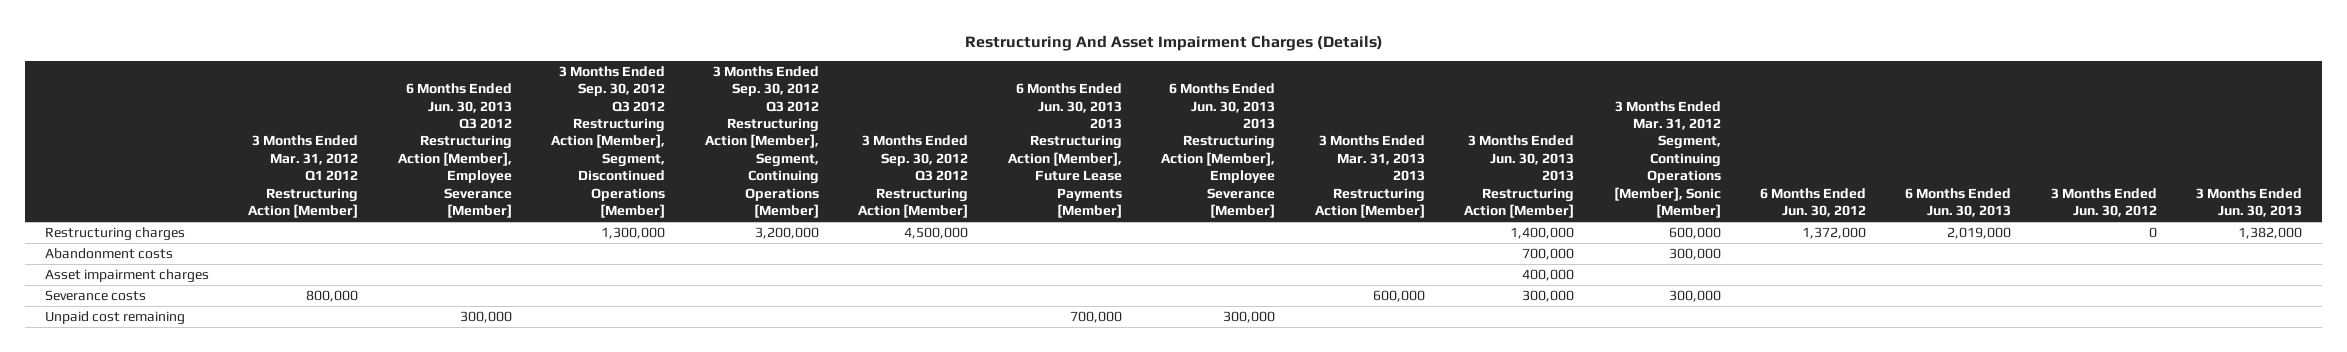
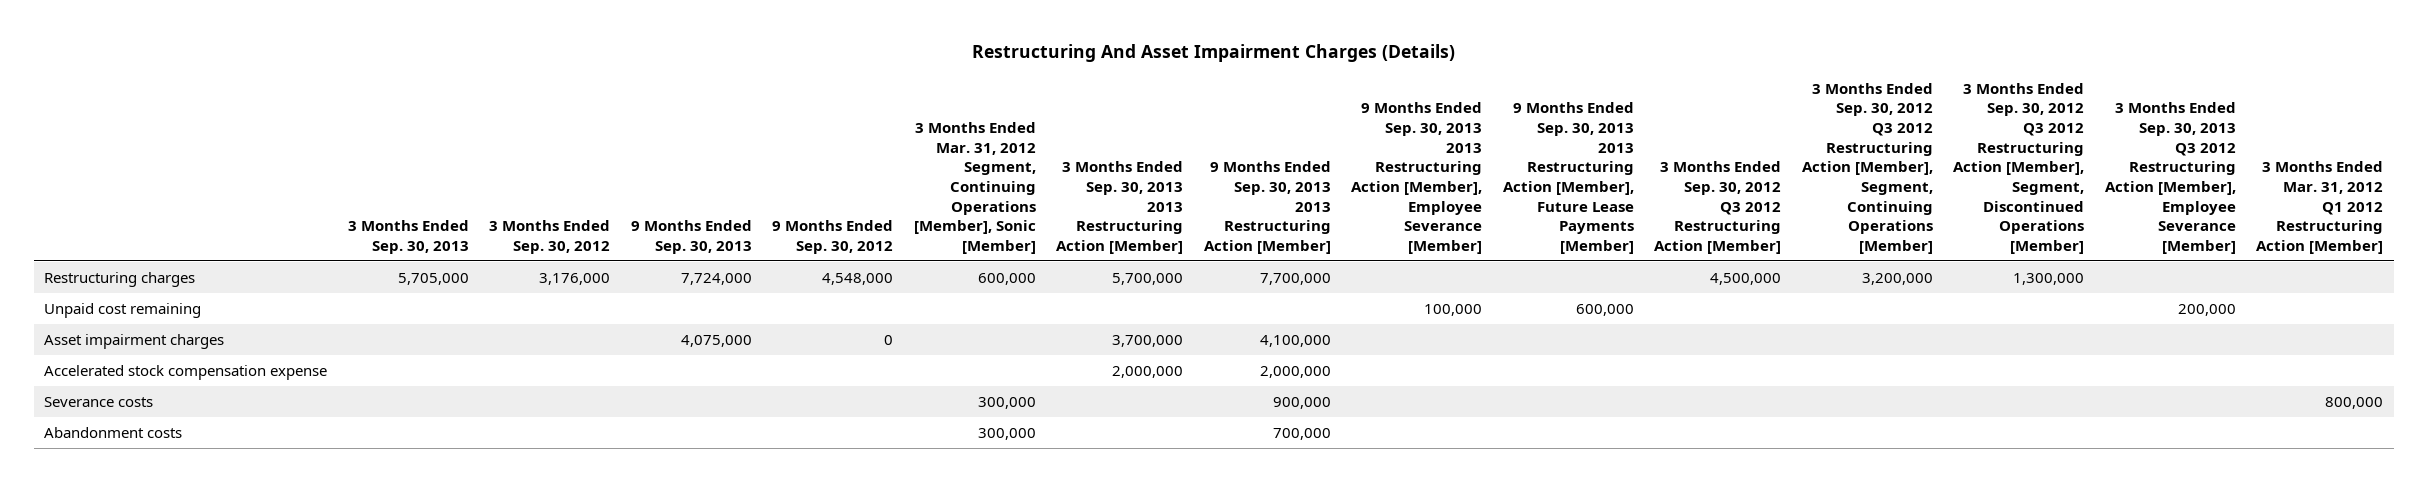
- | 3 Months Ended Mar. 31, 2012 Q1 2012 Restructuring Action [Member] | 6 Months Ended Jun. 30, 2013 Q3 2012 Restructuring Action [Member], Employee Severance [Member] | 3 Months Ended Sep. 30, 2012 Q3 2012 Restructuring Action [Member], Segment, Discontinued Operations [Member] | 3 Months Ended Sep. 30, 2012 Q3 2012 Restructuring Action [Member], Segment, Continuing Operations [Member] | 3 Months Ended Sep. 30, 2012 Q3 2012 Restructuring Action [Member] | 6 Months Ended Jun. 30, 2013 2013 Restructuring Action [Member], Future Lease Payments [Member] | 6 Months Ended Jun. 30, 2013 2013 Restructuring Action [Member], Employee Severance [Member] | 3 Months Ended Mar. 31, 2013 2013 Restructuring Action [Member] | 3 Months Ended Jun. 30, 2013 2013 Restructuring Action [Member] | 3 Months Ended Mar. 31, 2012 Segment, Continuing Operations [Member], Sonic [Member] | 6 Months Ended Jun. 30, 2012 | 6 Months Ended Jun. 30, 2013 | 3 Months Ended Jun. 30, 2012 | 3 Months Ended Jun. 30, 2013
+ | 3 Months Ended Sep. 30, 2013 | 3 Months Ended Sep. 30, 2012 | 9 Months Ended Sep. 30, 2013 | 9 Months Ended Sep. 30, 2012 | 3 Months Ended Mar. 31, 2012 Segment, Continuing Operations [Member], Sonic [Member] | 3 Months Ended Sep. 30, 2013 2013 Restructuring Action [Member] | 9 Months Ended Sep. 30, 2013 2013 Restructuring Action [Member] | 9 Months Ended Sep. 30, 2013 2013 Restructuring Action [Member], Employee Severance [Member] | 9 Months Ended Sep. 30, 2013 2013 Restructuring Action [Member], Future Lease Payments [Member] | 3 Months Ended Sep. 30, 2012 Q3 2012 Restructuring Action [Member] | 3 Months Ended Sep. 30, 2012 Q3 2012 Restructuring Action [Member], Segment, Continuing Operations [Member] | 3 Months Ended Sep. 30, 2012 Q3 2012 Restructuring Action [Member], Segment, Discontinued Operations [Member] | 3 Months Ended Sep. 30, 2013 Q3 2012 Restructuring Action [Member], Employee Severance [Member] | 3 Months Ended Mar. 31, 2012 Q1 2012 Restructuring Action [Member]
moved up: Unpaid cost remaining | | | | | | | | 100,000 | 600,000 | | | | 200,000 |
+ Accelerated stock compensation expense | | | | | | 2,000,000 | 2,000,000 | | | | | | |
moved down: Abandonment costs | | | | | 300,000 | | 700,000 | | | | | | |

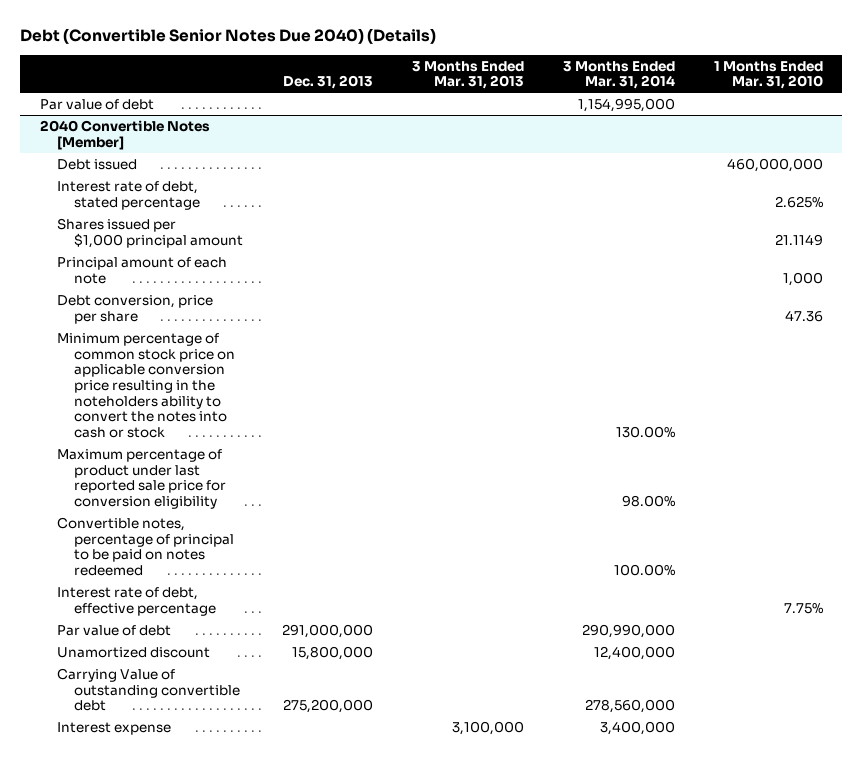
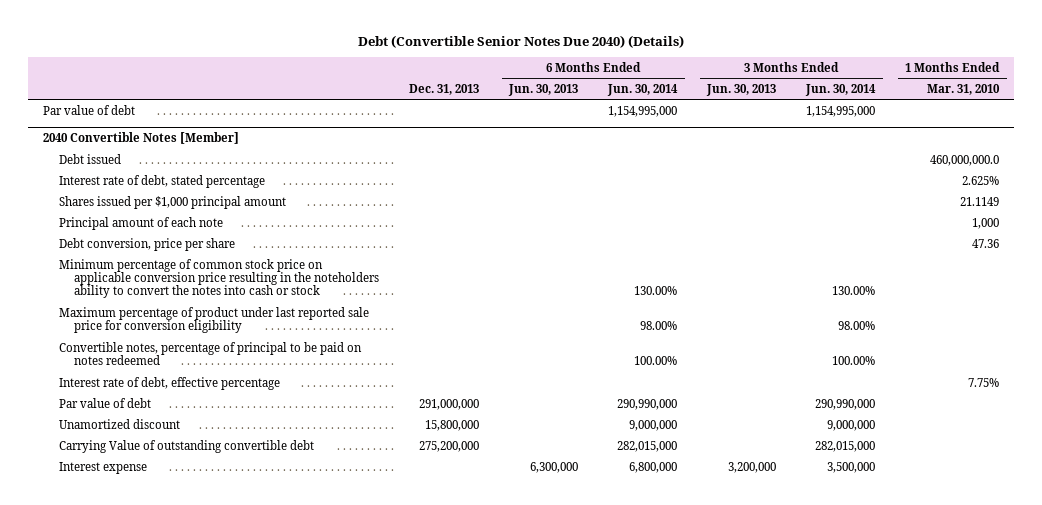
- | Dec. 31, 2013 | 3 Months Ended Mar. 31, 2013 | 3 Months Ended Mar. 31, 2014 | 1 Months Ended Mar. 31, 2010
+ | Dec. 31, 2013 | 6 Months Ended Jun. 30, 2013 | 6 Months Ended Jun. 30, 2014 | 3 Months Ended Jun. 30, 2013 | 3 Months Ended Jun. 30, 2014 | 1 Months Ended Mar. 31, 2010
@ 2040 Convertible Notes [Member]
- Debt issued | | | | 460,000,000
+ Debt issued | | | | | | 460,000,000.0

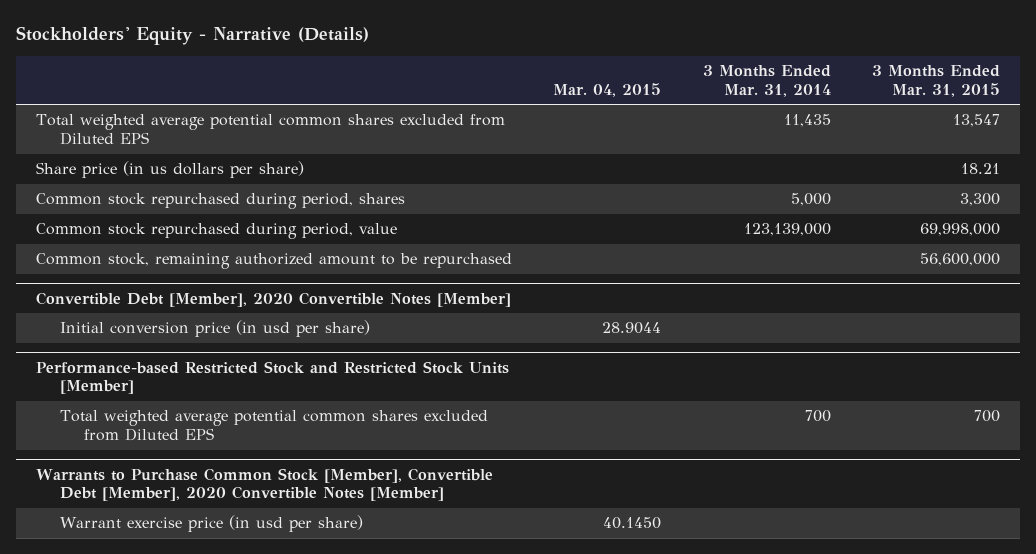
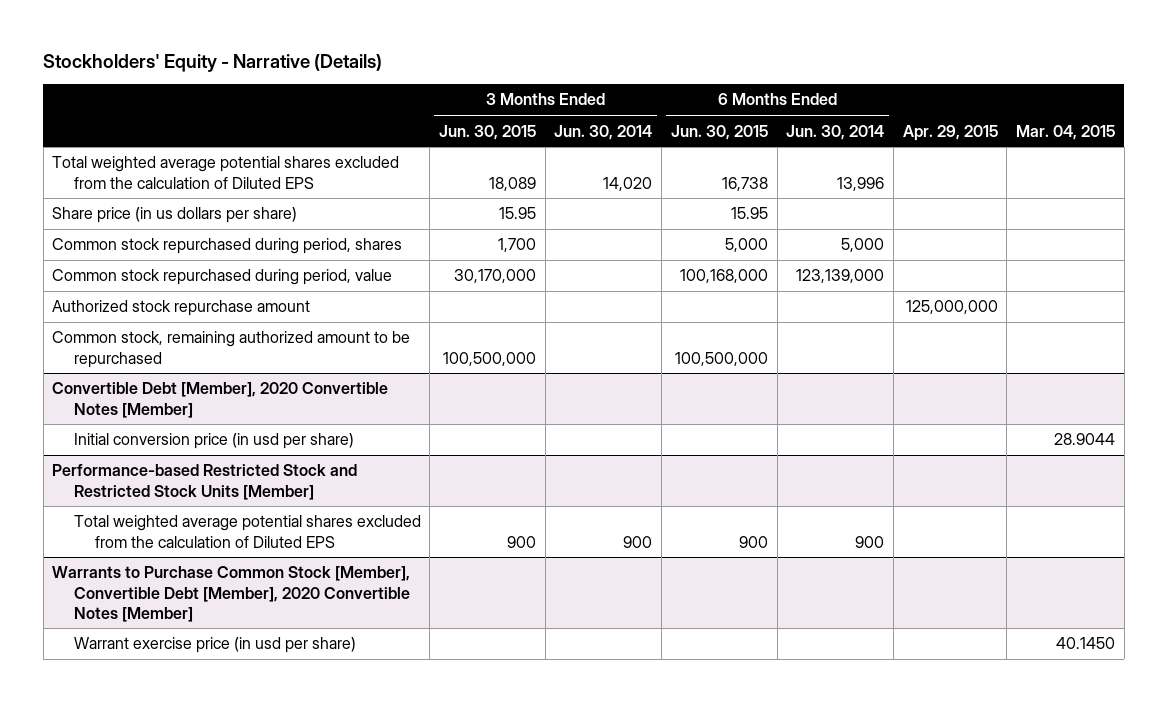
- | Mar. 04, 2015 | 3 Months Ended Mar. 31, 2014 | 3 Months Ended Mar. 31, 2015
+ | 3 Months Ended Jun. 30, 2015 | 3 Months Ended Jun. 30, 2014 | 6 Months Ended Jun. 30, 2015 | 6 Months Ended Jun. 30, 2014 | Apr. 29, 2015 | Mar. 04, 2015
- Total weighted average potential common shares excluded from Diluted EPS | | 11,435 | 13,547
+ Total weighted average potential shares excluded from the calculation of Diluted EPS | 18,089 | 14,020 | 16,738 | 13,996 | |
+ Authorized stock repurchase amount | | | | | 125,000,000 |
@ Performance-based Restricted Stock and Restricted Stock Units [Member]
- Total weighted average potential common shares excluded from Diluted EPS | | 700 | 700
+ Total weighted average potential shares excluded from the calculation of Diluted EPS | 900 | 900 | 900 | 900 | |

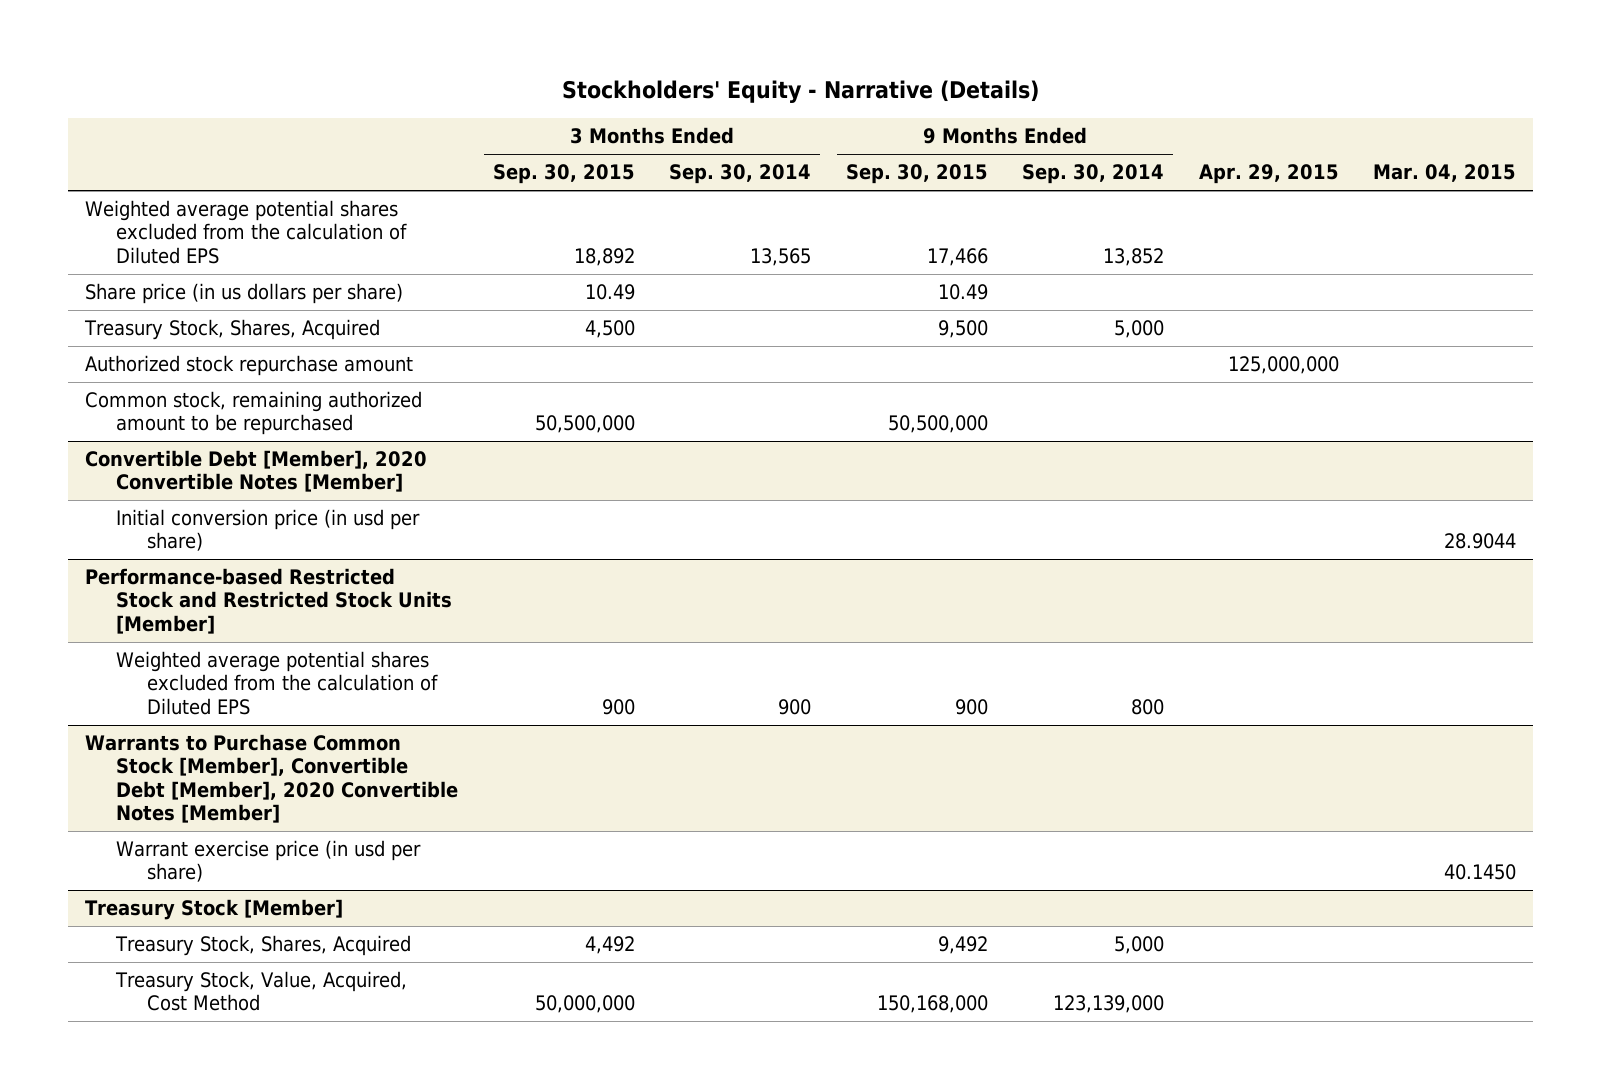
- | 3 Months Ended Jun. 30, 2015 | 3 Months Ended Jun. 30, 2014 | 6 Months Ended Jun. 30, 2015 | 6 Months Ended Jun. 30, 2014 | Apr. 29, 2015 | Mar. 04, 2015
+ | 3 Months Ended Sep. 30, 2015 | 3 Months Ended Sep. 30, 2014 | 9 Months Ended Sep. 30, 2015 | 9 Months Ended Sep. 30, 2014 | Apr. 29, 2015 | Mar. 04, 2015
- Total weighted average potential shares excluded from the calculation of Diluted EPS | 18,089 | 14,020 | 16,738 | 13,996 | |
+ Weighted average potential shares excluded from the calculation of Diluted EPS | 18,892 | 13,565 | 17,466 | 13,852 | |
- Common stock repurchased during period, shares | 1,700 | | 5,000 | 5,000 | |
- Common stock repurchased during period, value | 30,170,000 | | 100,168,000 | 123,139,000 | |
+ Treasury Stock, Shares, Acquired | 4,500 | | 9,500 | 5,000 | |
@ Performance-based Restricted Stock and Restricted Stock Units [Member]
- Total weighted average potential shares excluded from the calculation of Diluted EPS | 900 | 900 | 900 | 900 | |
+ Weighted average potential shares excluded from the calculation of Diluted EPS | 900 | 900 | 900 | 800 | |
+ Treasury Stock [Member]
+ Treasury Stock, Shares, Acquired | 4,492 | | 9,492 | 5,000 | |
+ Treasury Stock, Value, Acquired, Cost Method | 50,000,000 | | 150,168,000 | 123,139,000 | |

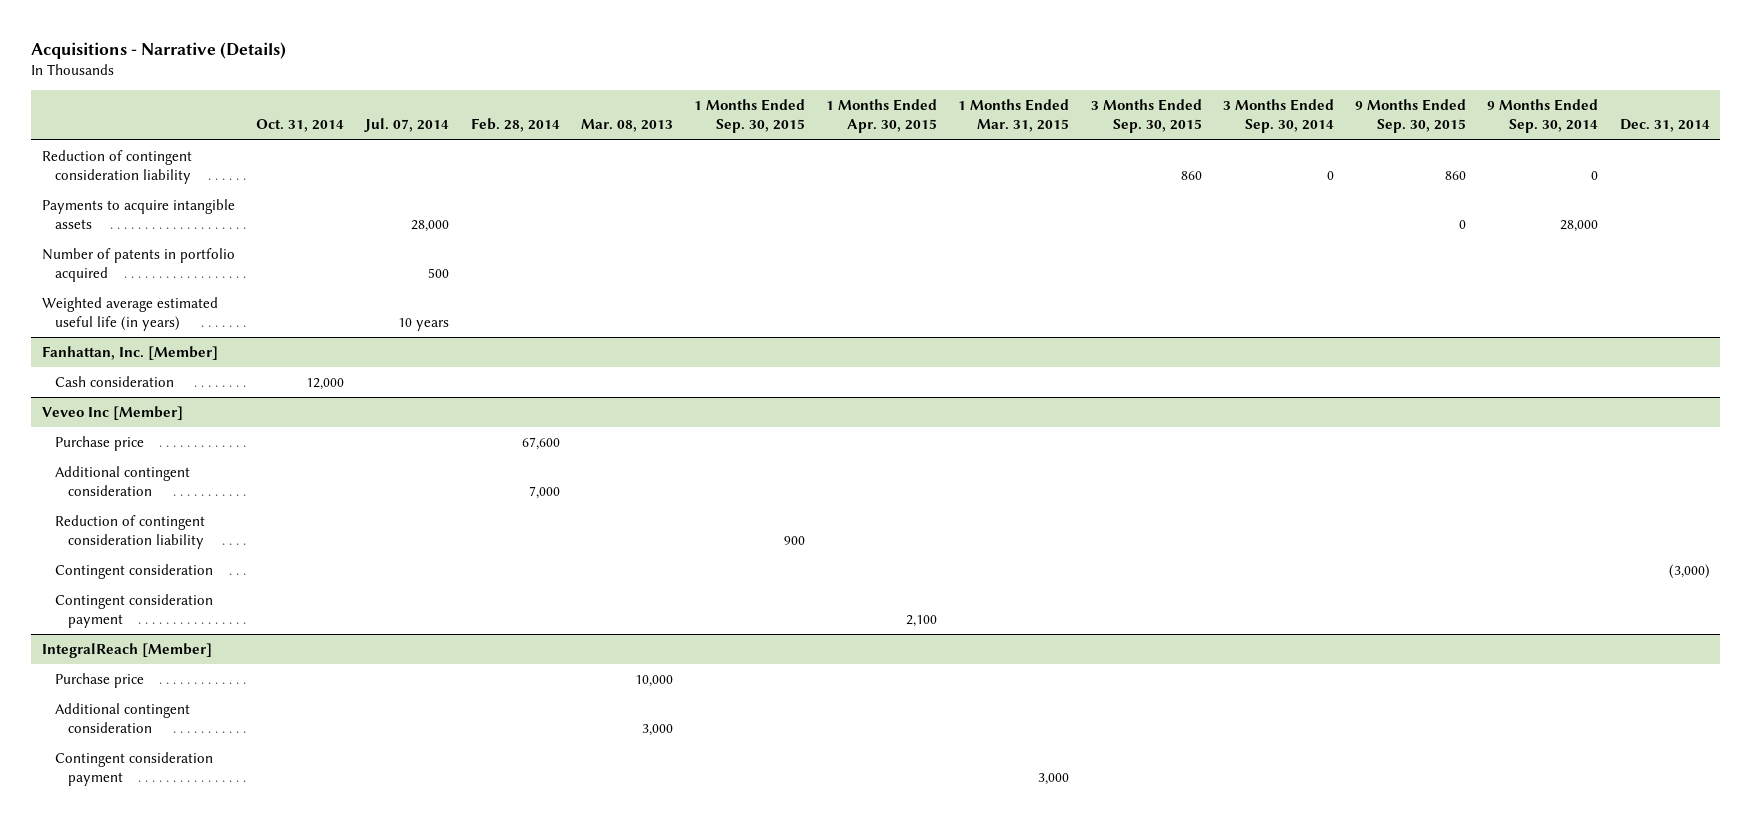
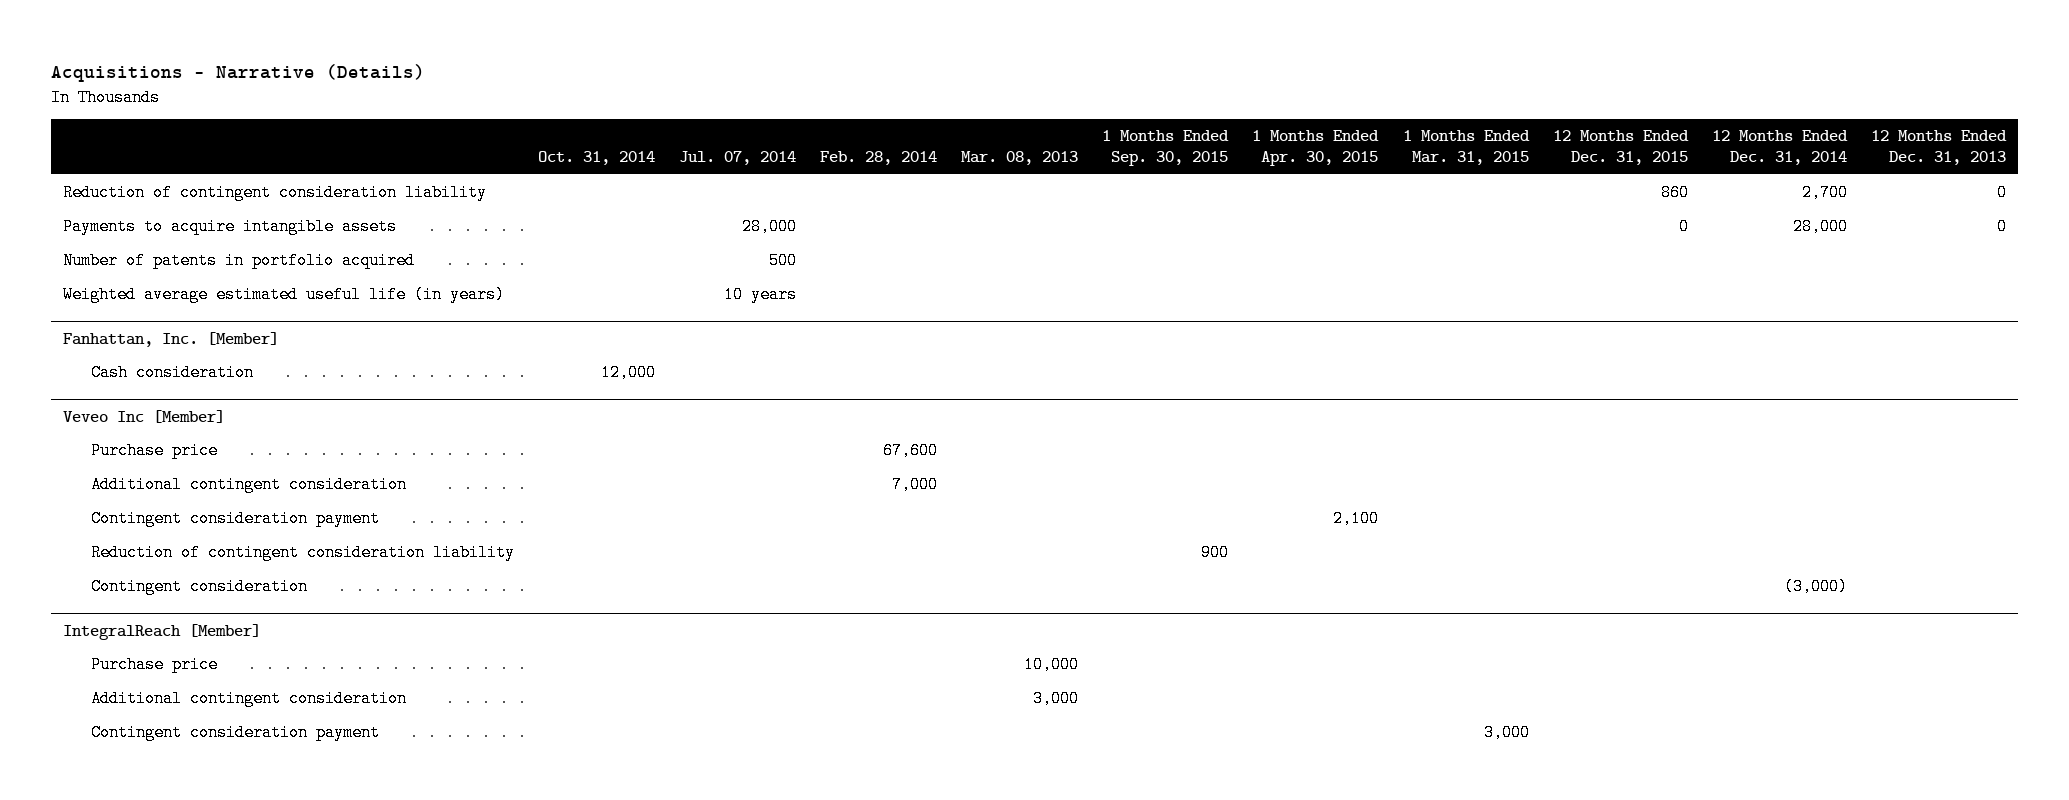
- | Oct. 31, 2014 | Jul. 07, 2014 | Feb. 28, 2014 | Mar. 08, 2013 | 1 Months Ended Sep. 30, 2015 | 1 Months Ended Apr. 30, 2015 | 1 Months Ended Mar. 31, 2015 | 3 Months Ended Sep. 30, 2015 | 3 Months Ended Sep. 30, 2014 | 9 Months Ended Sep. 30, 2015 | 9 Months Ended Sep. 30, 2014 | Dec. 31, 2014
+ | Oct. 31, 2014 | Jul. 07, 2014 | Feb. 28, 2014 | Mar. 08, 2013 | 1 Months Ended Sep. 30, 2015 | 1 Months Ended Apr. 30, 2015 | 1 Months Ended Mar. 31, 2015 | 12 Months Ended Dec. 31, 2015 | 12 Months Ended Dec. 31, 2014 | 12 Months Ended Dec. 31, 2013
@ Veveo Inc [Member]
moved up: Contingent consideration payment | | | | | | 2,100 | | | |

